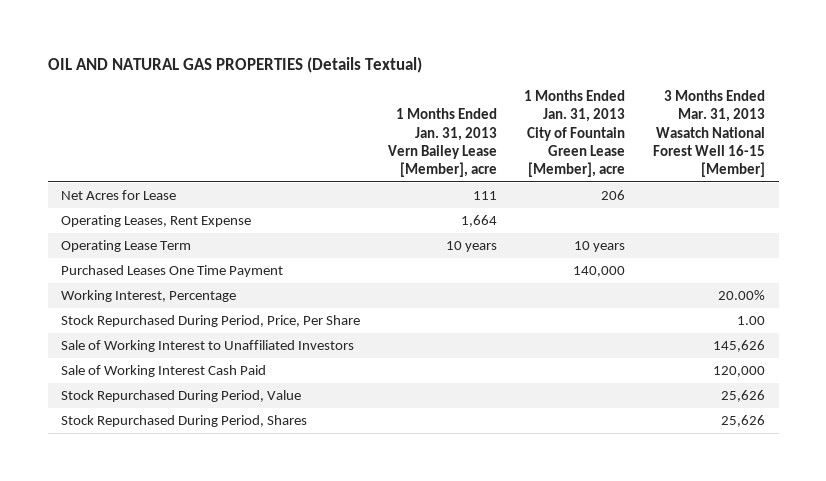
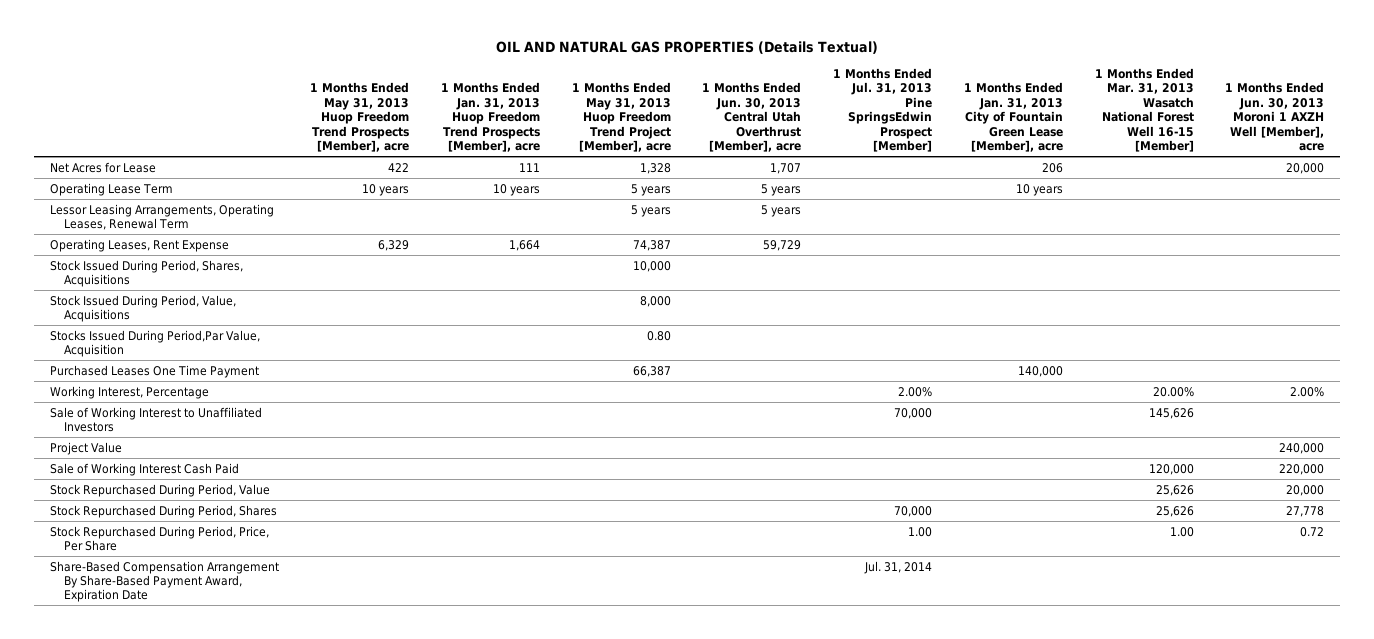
- | 1 Months Ended Jan. 31, 2013 Vern Bailey Lease [Member], acre | 1 Months Ended Jan. 31, 2013 City of Fountain Green Lease [Member], acre | 3 Months Ended Mar. 31, 2013 Wasatch National Forest Well 16-15 [Member]
+ | 1 Months Ended May 31, 2013 Huop Freedom Trend Prospects [Member], acre | 1 Months Ended Jan. 31, 2013 Huop Freedom Trend Prospects [Member], acre | 1 Months Ended May 31, 2013 Huop Freedom Trend Project [Member], acre | 1 Months Ended Jun. 30, 2013 Central Utah Overthrust [Member], acre | 1 Months Ended Jul. 31, 2013 Pine SpringsEdwin Prospect [Member] | 1 Months Ended Jan. 31, 2013 City of Fountain Green Lease [Member], acre | 1 Months Ended Mar. 31, 2013 Wasatch National Forest Well 16-15 [Member] | 1 Months Ended Jun. 30, 2013 Moroni 1 AXZH Well [Member], acre
+ Lessor Leasing Arrangements, Operating Leases, Renewal Term | | | 5 years | 5 years | | | |
moved down: Operating Leases, Rent Expense | 6,329 | 1,664 | 74,387 | 59,729 | | | |
+ Stock Issued During Period, Shares, Acquisitions | | | 10,000 | | | | |
+ Stock Issued During Period, Value, Acquisitions | | | 8,000 | | | | |
+ Stocks Issued During Period,Par Value, Acquisition | | | 0.80 | | | | |
+ Project Value | | | | | | | | 240,000
moved down: Stock Repurchased During Period, Price, Per Share | | | | | 1.00 | | 1.00 | 0.72
+ Share-Based Compensation Arrangement By Share-Based Payment Award, Expiration Date | | | | | Jul. 31, 2014 | | |

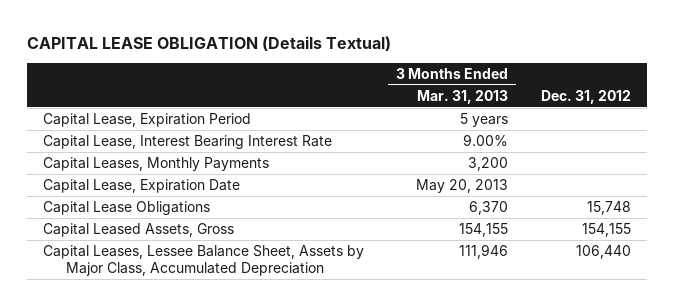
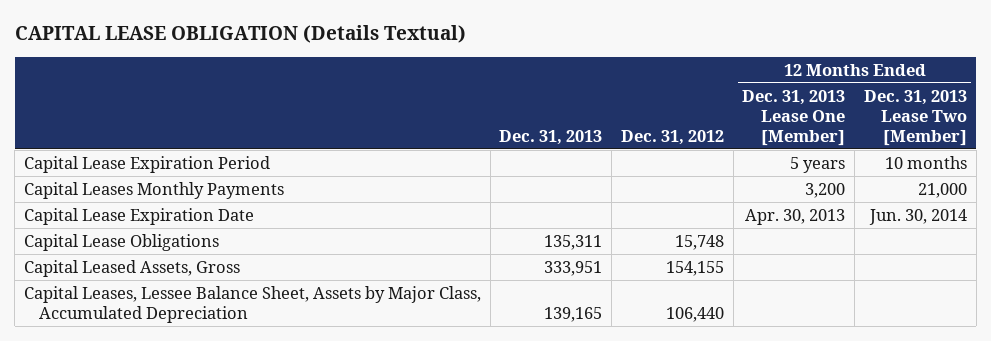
- | 3 Months Ended Mar. 31, 2013 | Dec. 31, 2012
+ | Dec. 31, 2013 | Dec. 31, 2012 | 12 Months Ended Dec. 31, 2013 Lease One [Member] | 12 Months Ended Dec. 31, 2013 Lease Two [Member]
- Capital Lease, Expiration Period | 5 years |
- Capital Lease, Interest Bearing Interest Rate | 9.00% |
- Capital Leases, Monthly Payments | 3,200 |
- Capital Lease, Expiration Date | May 20, 2013 |
+ Capital Lease Expiration Period | | | 5 years | 10 months
+ Capital Leases Monthly Payments | | | 3,200 | 21,000
+ Capital Lease Expiration Date | | | Apr. 30, 2013 | Jun. 30, 2014

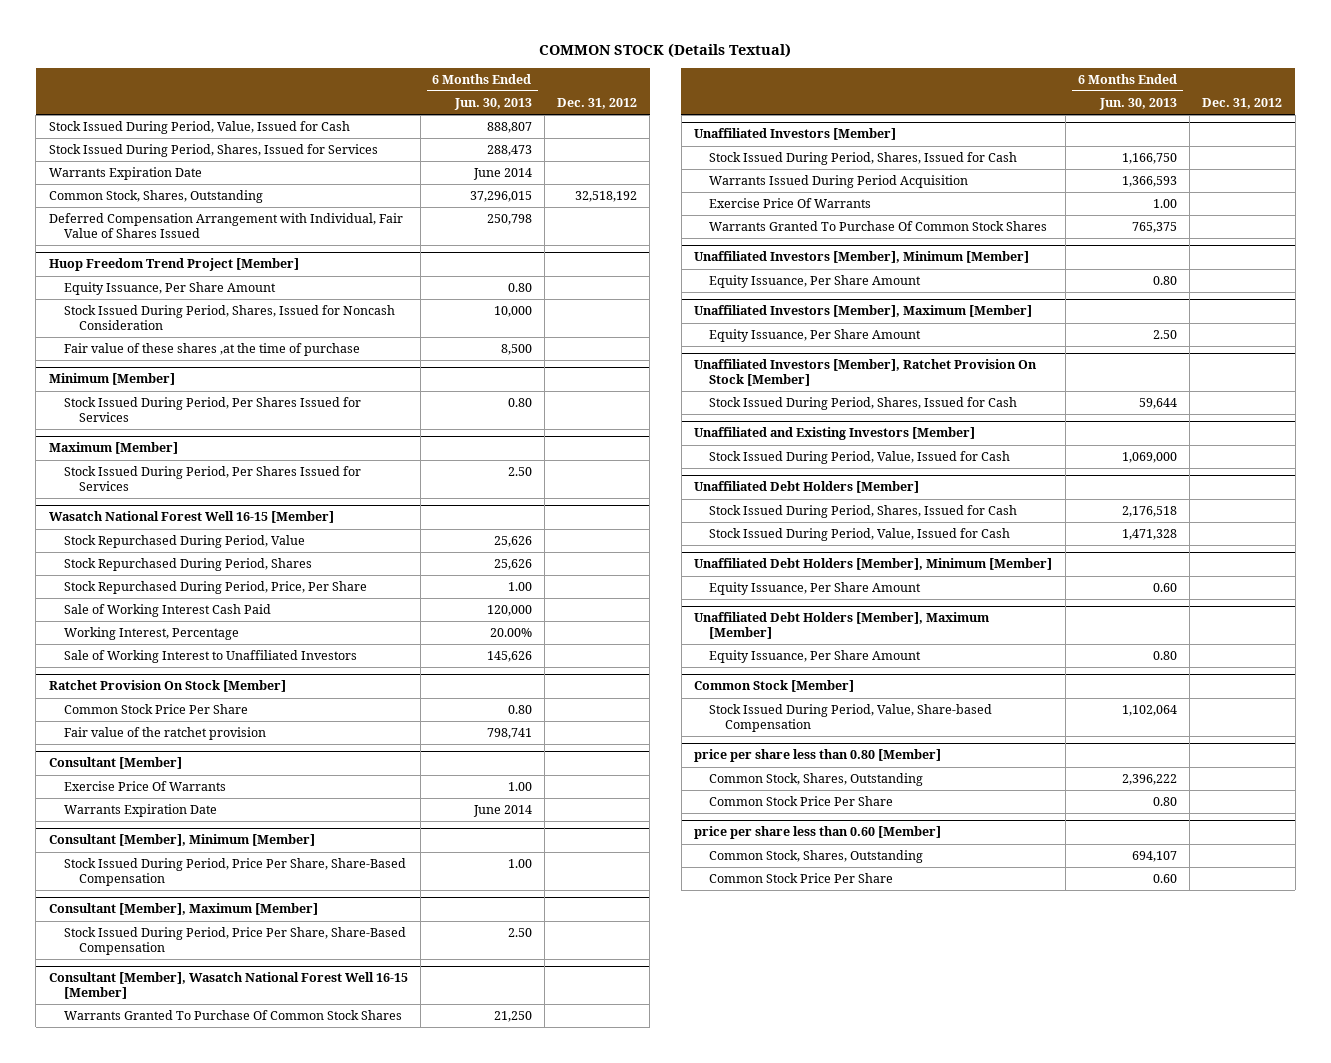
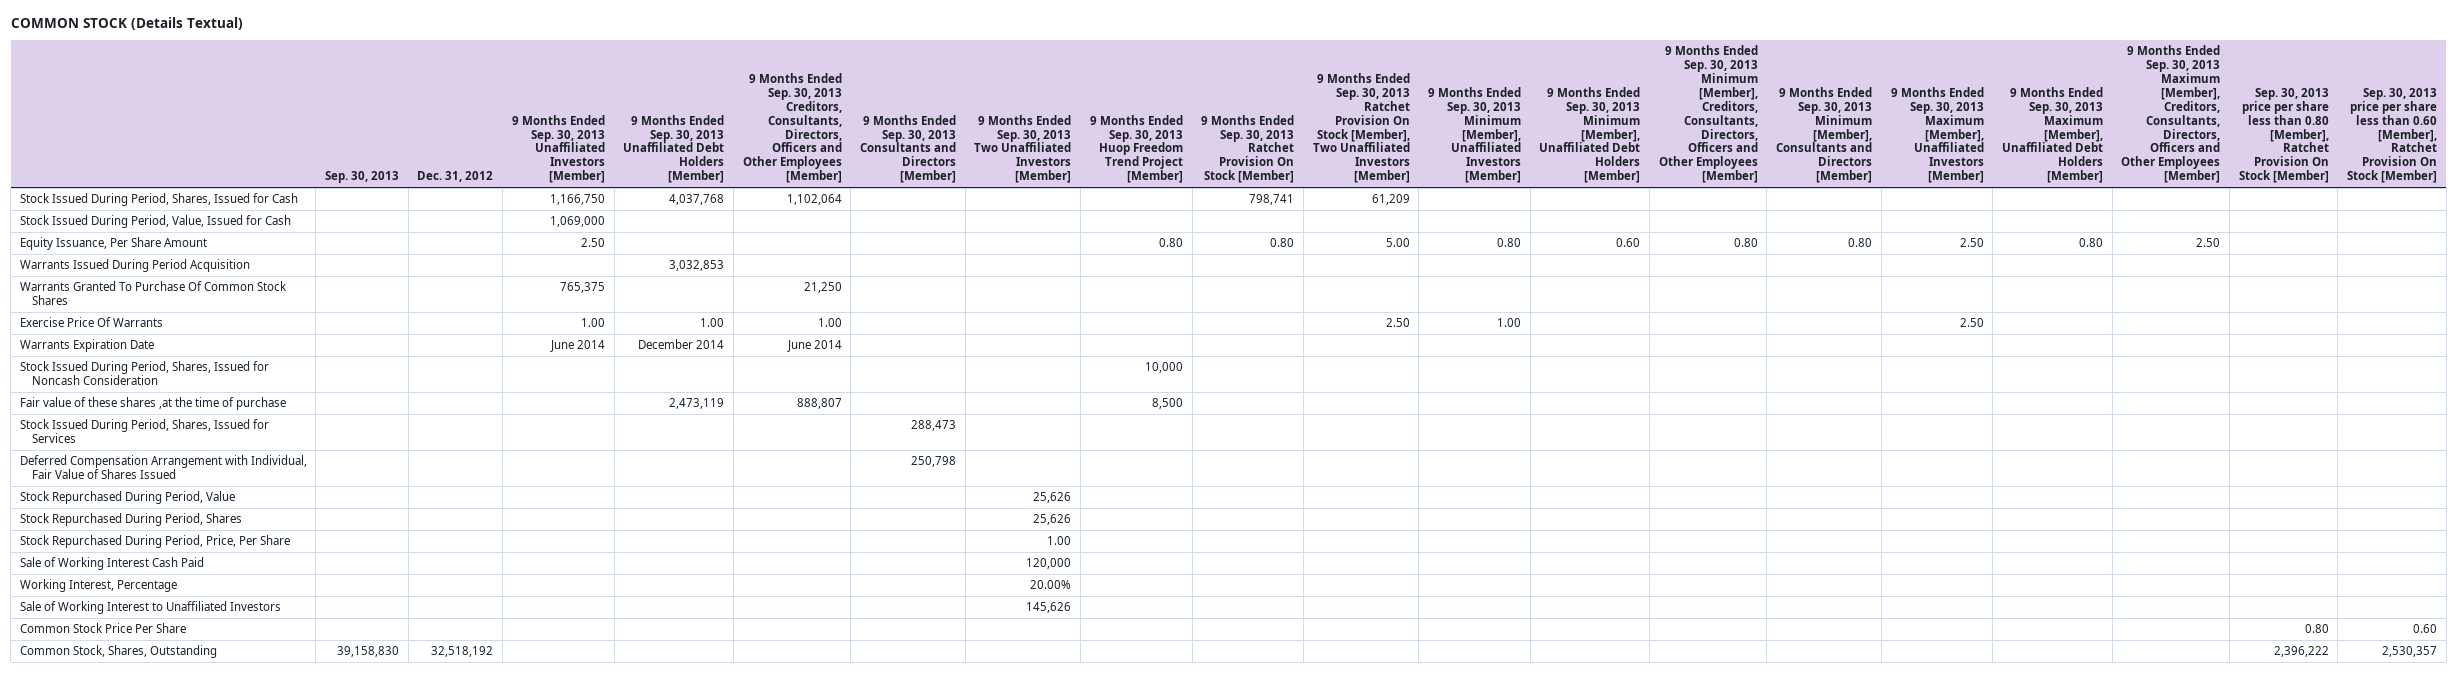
- | 6 Months Ended Jun. 30, 2013 | Dec. 31, 2012
+ | Sep. 30, 2013 | Dec. 31, 2012 | 9 Months Ended Sep. 30, 2013 Unaffiliated Investors [Member] | 9 Months Ended Sep. 30, 2013 Unaffiliated Debt Holders [Member] | 9 Months Ended Sep. 30, 2013 Creditors, Consultants, Directors, Officers and Other Employees [Member] | 9 Months Ended Sep. 30, 2013 Consultants and Directors [Member] | 9 Months Ended Sep. 30, 2013 Two Unaffiliated Investors [Member] | 9 Months Ended Sep. 30, 2013 Huop Freedom Trend Project [Member] | 9 Months Ended Sep. 30, 2013 Ratchet Provision On Stock [Member] | 9 Months Ended Sep. 30, 2013 Ratchet Provision On Stock [Member], Two Unaffiliated Investors [Member] | 9 Months Ended Sep. 30, 2013 Minimum [Member], Unaffiliated Investors [Member] | 9 Months Ended Sep. 30, 2013 Minimum [Member], Unaffiliated Debt Holders [Member] | 9 Months Ended Sep. 30, 2013 Minimum [Member], Creditors, Consultants, Directors, Officers and Other Employees [Member] | 9 Months Ended Sep. 30, 2013 Minimum [Member], Consultants and Directors [Member] | 9 Months Ended Sep. 30, 2013 Maximum [Member], Unaffiliated Investors [Member] | 9 Months Ended Sep. 30, 2013 Maximum [Member], Unaffiliated Debt Holders [Member] | 9 Months Ended Sep. 30, 2013 Maximum [Member], Creditors, Consultants, Directors, Officers and Other Employees [Member] | Sep. 30, 2013 price per share less than 0.80 [Member], Ratchet Provision On Stock [Member] | Sep. 30, 2013 price per share less than 0.60 [Member], Ratchet Provision On Stock [Member]
+ Stock Issued During Period, Shares, Issued for Cash | | | 1,166,750 | 4,037,768 | 1,102,064 | | | | 798,741 | 61,209 | | | | | | | | |
+ Equity Issuance, Per Share Amount | | | 2.50 | | | | | 0.80 | 0.80 | 5.00 | 0.80 | 0.60 | 0.80 | 0.80 | 2.50 | 0.80 | 2.50 | |
+ Warrants Issued During Period Acquisition | | | | 3,032,853 | | | | | | | | | | | | | | |
+ Warrants Granted To Purchase Of Common Stock Shares | | | 765,375 | | 21,250 | | | | | | | | | | | | | |
+ Exercise Price Of Warrants | | | 1.00 | 1.00 | 1.00 | | | | | 2.50 | 1.00 | | | | 2.50 | | | |
+ Stock Issued During Period, Shares, Issued for Noncash Consideration | | | | | | | | 10,000 | | | | | | | | | | |
+ Fair value of these shares ,at the time of purchase | | | | 2,473,119 | 888,807 | | | 8,500 | | | | | | | | | | |
moved down: Stock Issued During Period, Shares, Issued for Services | | | | | | 288,473 | | | | | | | | | | | | |
- Huop Freedom Trend Project [Member]
- Equity Issuance, Per Share Amount | 0.80 |
- Stock Issued During Period, Shares, Issued for Noncash Consideration | 10,000 |
- Fair value of these shares ,at the time of purchase | 8,500 |
- Minimum [Member]
- Stock Issued During Period, Per Shares Issued for Services | 0.80 |
- Maximum [Member]
- Stock Issued During Period, Per Shares Issued for Services | 2.50 |
- Wasatch National Forest Well 16-15 [Member]
- Stock Repurchased During Period, Value | 25,626 |
- Stock Repurchased During Period, Shares | 25,626 |
- Stock Repurchased During Period, Price, Per Share | 1.00 |
- Sale of Working Interest Cash Paid | 120,000 |
- Working Interest, Percentage | 20.00% |
- Sale of Working Interest to Unaffiliated Investors | 145,626 |
- Ratchet Provision On Stock [Member]
- Common Stock Price Per Share | 0.80 |
- Fair value of the ratchet provision | 798,741 |
- Consultant [Member]
- Exercise Price Of Warrants | 1.00 |
- Warrants Expiration Date | June 2014 |
- Consultant [Member], Minimum [Member]
- Stock Issued During Period, Price Per Share, Share-Based Compensation | 1.00 |
- Consultant [Member], Maximum [Member]
- Stock Issued During Period, Price Per Share, Share-Based Compensation | 2.50 |
- Consultant [Member], Wasatch National Forest Well 16-15 [Member]
- Warrants Granted To Purchase Of Common Stock Shares | 21,250 |
- Unaffiliated Investors [Member]
- Stock Issued During Period, Shares, Issued for Cash | 1,166,750 |
- Warrants Issued During Period Acquisition | 1,366,593 |
- Exercise Price Of Warrants | 1.00 |
- Warrants Granted To Purchase Of Common Stock Shares | 765,375 |
- Unaffiliated Investors [Member], Minimum [Member]
- Equity Issuance, Per Share Amount | 0.80 |
- Unaffiliated Investors [Member], Maximum [Member]
- Equity Issuance, Per Share Amount | 2.50 |
- Unaffiliated Investors [Member], Ratchet Provision On Stock [Member]
- Stock Issued During Period, Shares, Issued for Cash | 59,644 |
- Unaffiliated and Existing Investors [Member]
- Stock Issued During Period, Value, Issued for Cash | 1,069,000 |
- Unaffiliated Debt Holders [Member]
- Stock Issued During Period, Shares, Issued for Cash | 2,176,518 |
- Stock Issued During Period, Value, Issued for Cash | 1,471,328 |
- Unaffiliated Debt Holders [Member], Minimum [Member]
- Equity Issuance, Per Share Amount | 0.60 |
- Unaffiliated Debt Holders [Member], Maximum [Member]
- Equity Issuance, Per Share Amount | 0.80 |
- Common Stock [Member]
- Stock Issued During Period, Value, Share-based Compensation | 1,102,064 |
- price per share less than 0.80 [Member]
- Common Stock, Shares, Outstanding | 2,396,222 |
- Common Stock Price Per Share | 0.80 |
- price per share less than 0.60 [Member]
- Common Stock, Shares, Outstanding | 694,107 |
- Common Stock Price Per Share | 0.60 |
+ Stock Repurchased During Period, Value | | | | | | | 25,626 | | | | | | | | | | | |
+ Stock Repurchased During Period, Shares | | | | | | | 25,626 | | | | | | | | | | | |
+ Stock Repurchased During Period, Price, Per Share | | | | | | | 1.00 | | | | | | | | | | | |
+ Sale of Working Interest Cash Paid | | | | | | | 120,000 | | | | | | | | | | | |
+ Working Interest, Percentage | | | | | | | 20.00% | | | | | | | | | | | |
+ Sale of Working Interest to Unaffiliated Investors | | | | | | | 145,626 | | | | | | | | | | | |
+ Common Stock Price Per Share | | | | | | | | | | | | | | | | | | 0.80 | 0.60
moved down: Common Stock, Shares, Outstanding | 39,158,830 | 32,518,192 | | | | | | | | | | | | | | | | 2,396,222 | 2,530,357

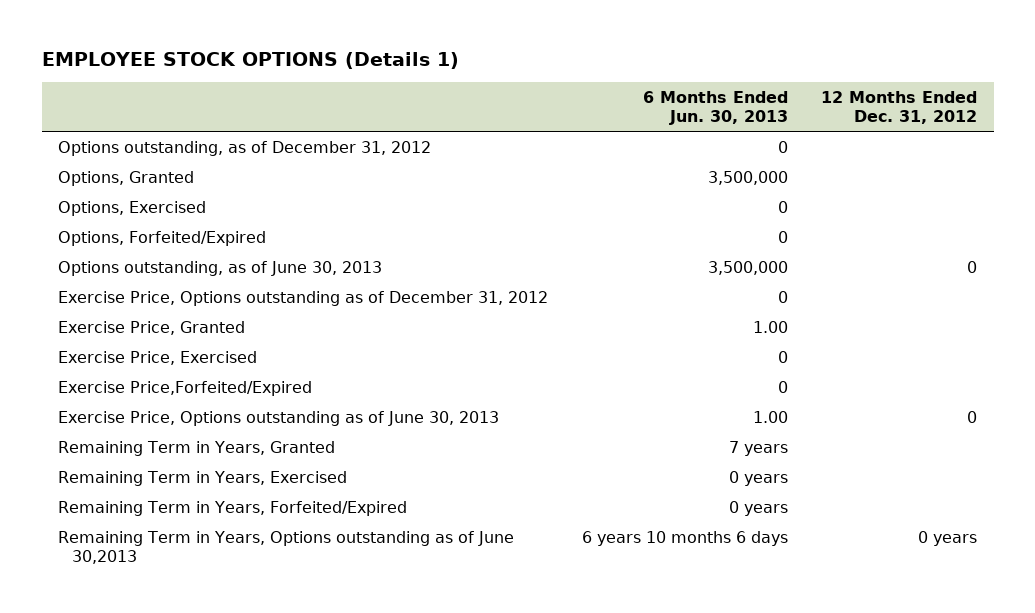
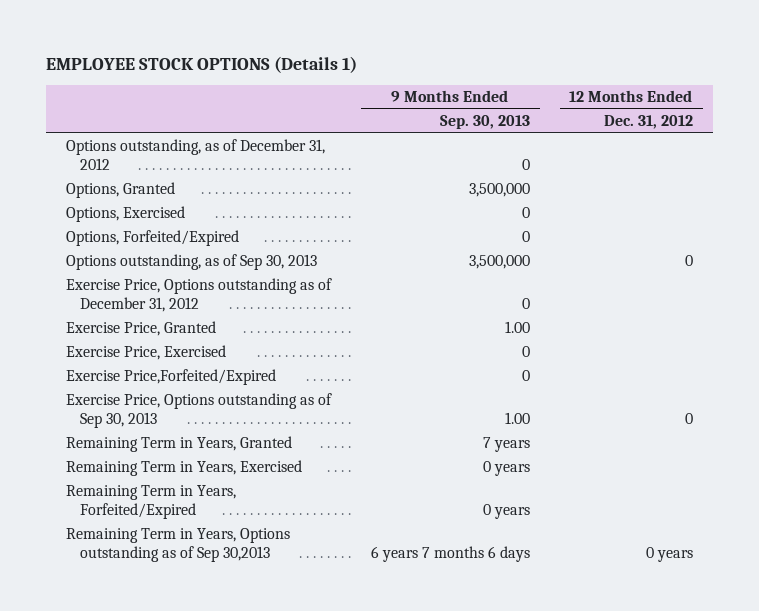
- | 6 Months Ended Jun. 30, 2013 | 12 Months Ended Dec. 31, 2012
+ | 9 Months Ended Sep. 30, 2013 | 12 Months Ended Dec. 31, 2012
- Options outstanding, as of June 30, 2013 | 3,500,000 | 0
+ Options outstanding, as of Sep 30, 2013 | 3,500,000 | 0
- Exercise Price, Options outstanding as of June 30, 2013 | 1.00 | 0
+ Exercise Price, Options outstanding as of Sep 30, 2013 | 1.00 | 0
- Remaining Term in Years, Options outstanding as of June 30,2013 | 6 years 10 months 6 days | 0 years
+ Remaining Term in Years, Options outstanding as of Sep 30,2013 | 6 years 7 months 6 days | 0 years

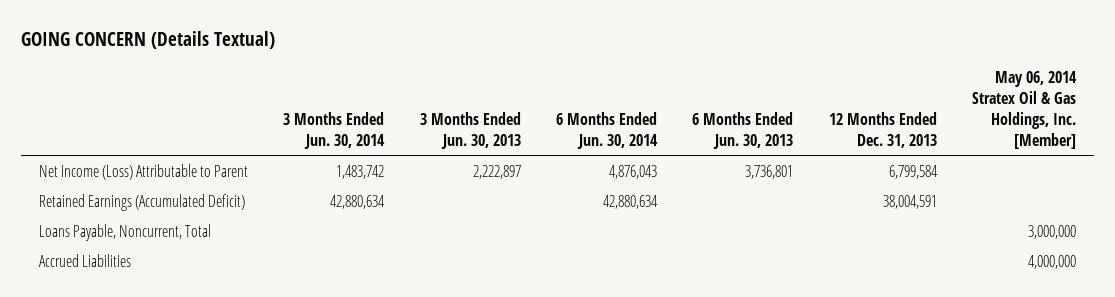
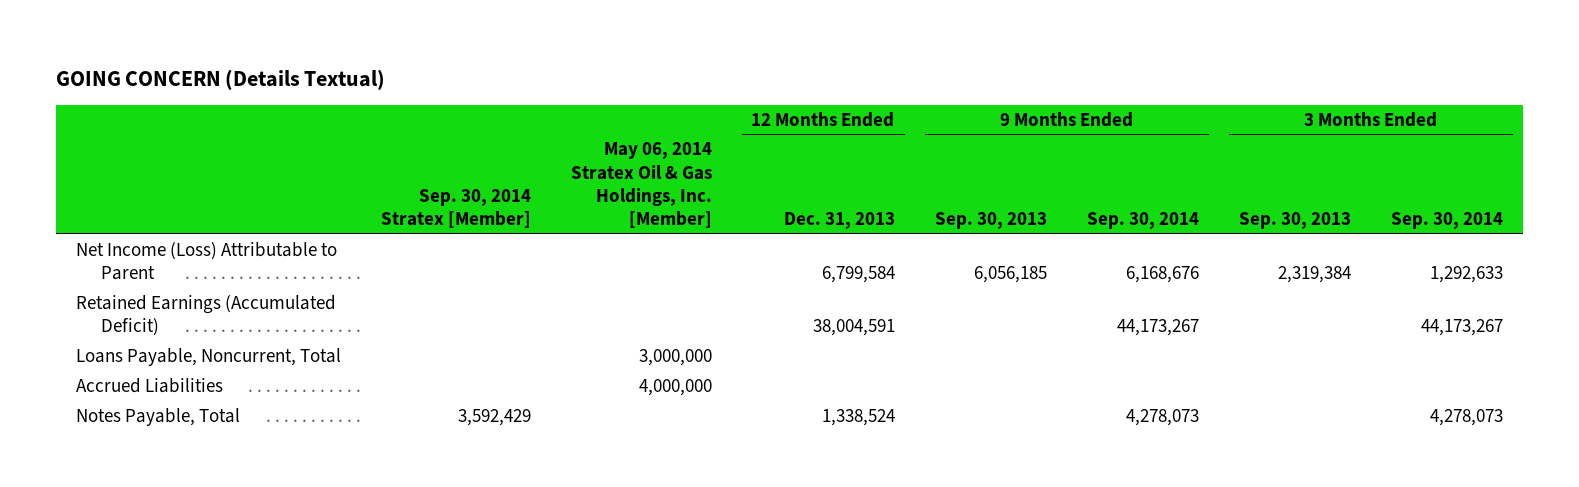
- | 3 Months Ended Jun. 30, 2014 | 3 Months Ended Jun. 30, 2013 | 6 Months Ended Jun. 30, 2014 | 6 Months Ended Jun. 30, 2013 | 12 Months Ended Dec. 31, 2013 | May 06, 2014 Stratex Oil & Gas Holdings, Inc. [Member]
+ | Sep. 30, 2014 Stratex [Member] | May 06, 2014 Stratex Oil & Gas Holdings, Inc. [Member] | 12 Months Ended Dec. 31, 2013 | 9 Months Ended Sep. 30, 2013 | 9 Months Ended Sep. 30, 2014 | 3 Months Ended Sep. 30, 2013 | 3 Months Ended Sep. 30, 2014
+ Notes Payable, Total | 3,592,429 | | 1,338,524 | | 4,278,073 | | 4,278,073

